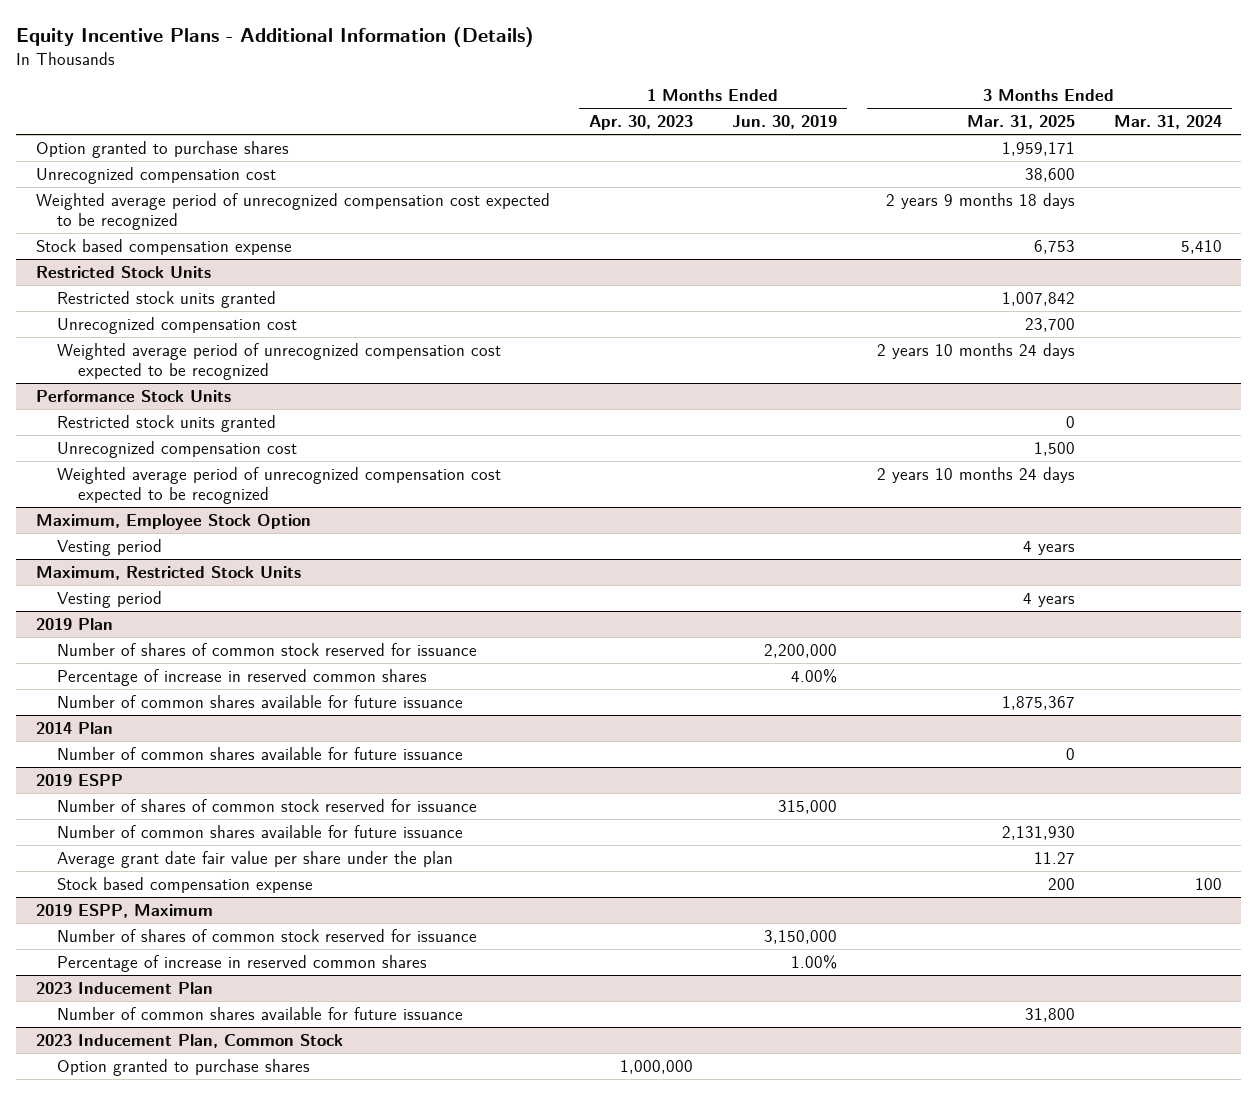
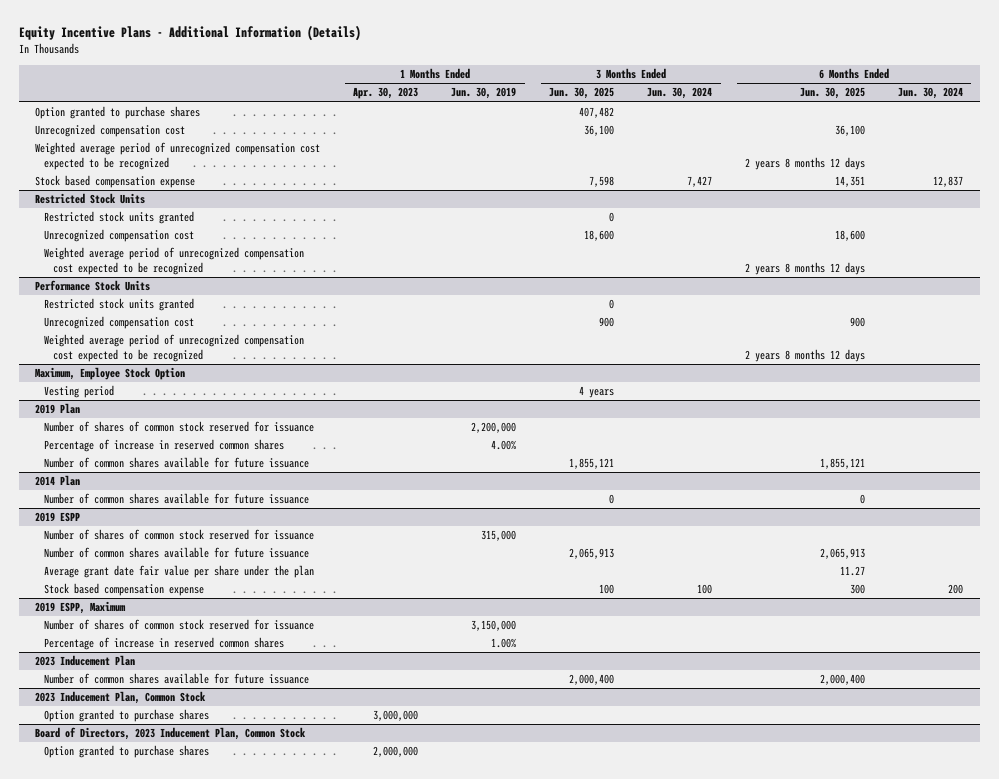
- | 1 Months Ended Apr. 30, 2023 | 1 Months Ended Jun. 30, 2019 | 3 Months Ended Mar. 31, 2025 | 3 Months Ended Mar. 31, 2024
+ | 1 Months Ended Apr. 30, 2023 | 1 Months Ended Jun. 30, 2019 | 3 Months Ended Jun. 30, 2025 | 3 Months Ended Jun. 30, 2024 | 6 Months Ended Jun. 30, 2025 | 6 Months Ended Jun. 30, 2024
- Maximum, Restricted Stock Units
- Vesting period | | | 4 years |
@ 2023 Inducement Plan, Common Stock
- Option granted to purchase shares | 1,000,000 | | |
+ Option granted to purchase shares | 3,000,000 | | | | |
+ Board of Directors, 2023 Inducement Plan, Common Stock
+ Option granted to purchase shares | 2,000,000 | | | | |

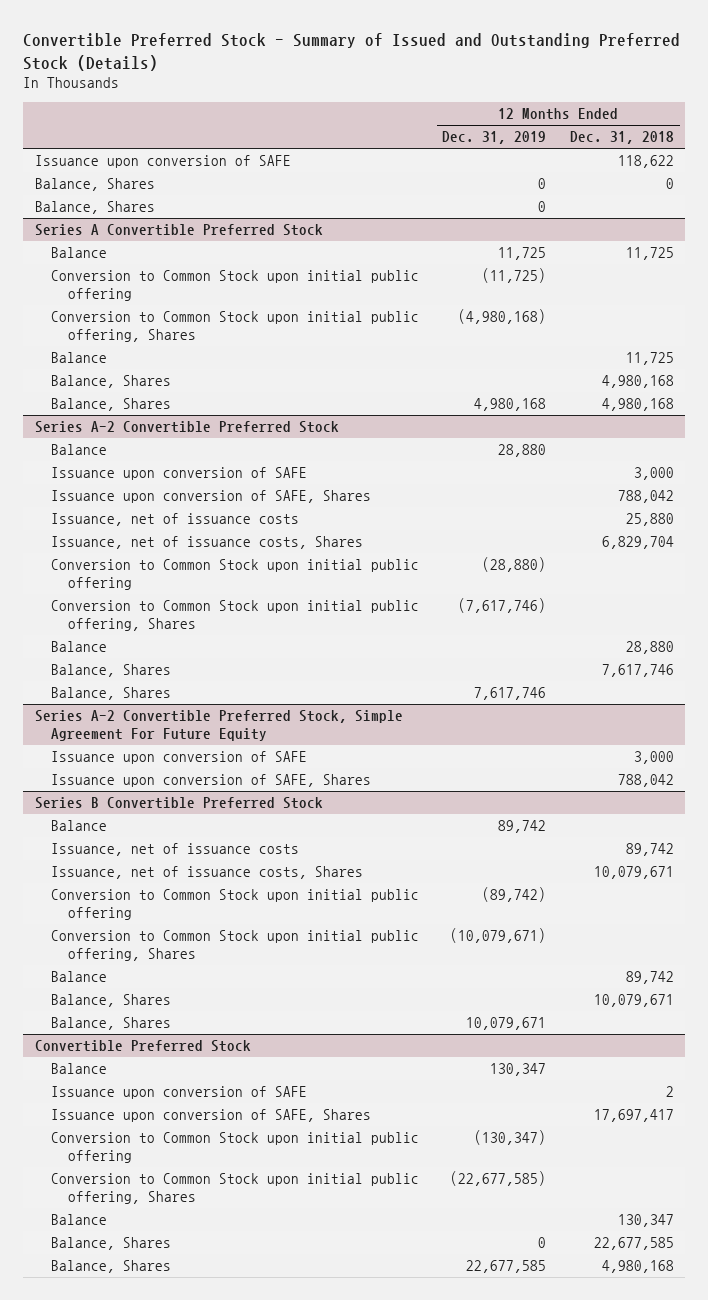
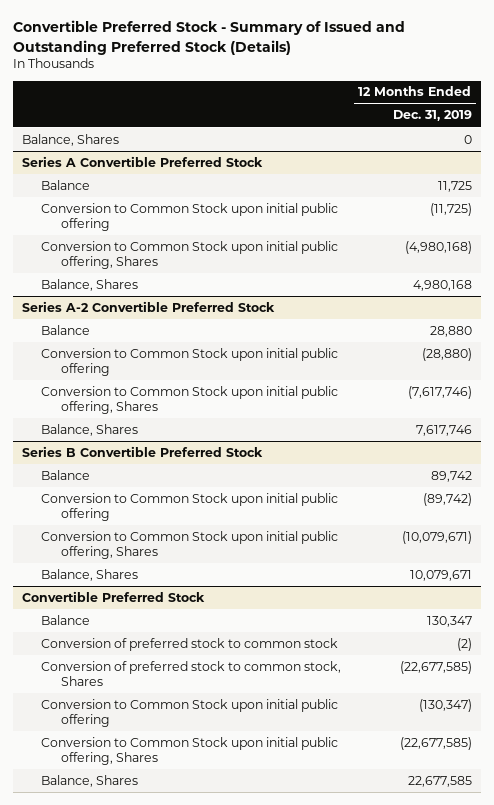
- | 12 Months Ended Dec. 31, 2019 | 12 Months Ended Dec. 31, 2018
+ | 12 Months Ended Dec. 31, 2019
- Issuance upon conversion of SAFE | | 118,622
- Balance, Shares | 0 |
@ Series A Convertible Preferred Stock
- Balance | | 11,725
- Balance, Shares | | 4,980,168
@ Series A-2 Convertible Preferred Stock
- Issuance upon conversion of SAFE | | 3,000
- Issuance upon conversion of SAFE, Shares | | 788,042
- Issuance, net of issuance costs | | 25,880
- Issuance, net of issuance costs, Shares | | 6,829,704
- Balance | | 28,880
- Balance, Shares | | 7,617,746
- Series A-2 Convertible Preferred Stock, Simple Agreement For Future Equity
- Issuance upon conversion of SAFE | | 3,000
- Issuance upon conversion of SAFE, Shares | | 788,042
@ Series B Convertible Preferred Stock
- Issuance, net of issuance costs | | 89,742
- Issuance, net of issuance costs, Shares | | 10,079,671
- Balance | | 89,742
- Balance, Shares | | 10,079,671
@ Convertible Preferred Stock
- Issuance upon conversion of SAFE | | 2
- Issuance upon conversion of SAFE, Shares | | 17,697,417
+ Conversion of preferred stock to common stock | (2)
+ Conversion of preferred stock to common stock, Shares | (22,677,585)
- Balance | | 130,347
- Balance, Shares | 0 | 22,677,585

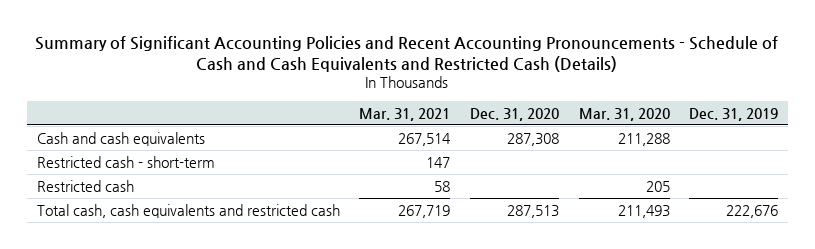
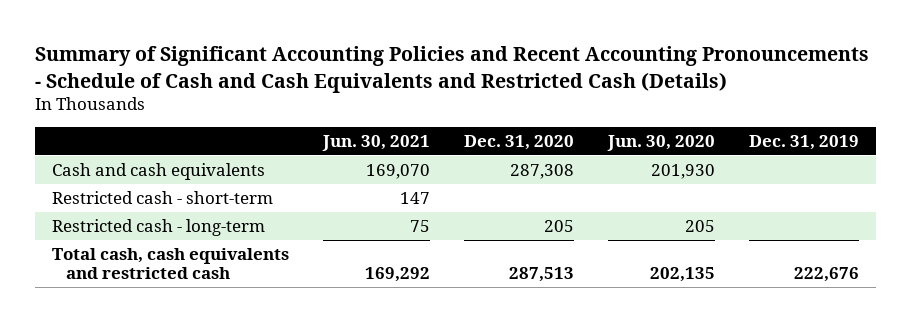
- | Mar. 31, 2021 | Dec. 31, 2020 | Mar. 31, 2020 | Dec. 31, 2019
+ | Jun. 30, 2021 | Dec. 31, 2020 | Jun. 30, 2020 | Dec. 31, 2019
- Restricted cash | 58 | | 205 |
+ Restricted cash - long-term | 75 | 205 | 205 |

